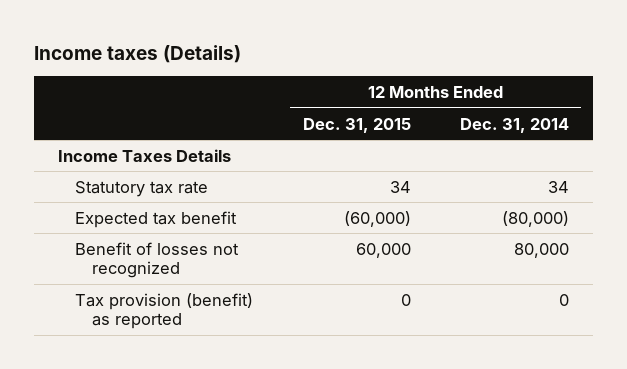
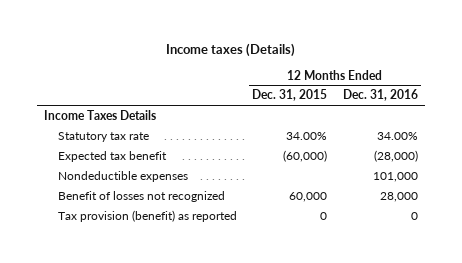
- | 12 Months Ended Dec. 31, 2015 | 12 Months Ended Dec. 31, 2014
+ | 12 Months Ended Dec. 31, 2015 | 12 Months Ended Dec. 31, 2016
- Statutory tax rate | 34 | 34
+ Statutory tax rate | 34.00% | 34.00%
+ Nondeductible expenses | | 101,000

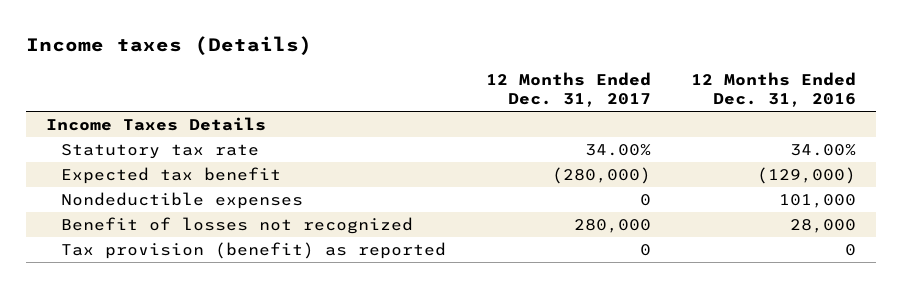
- | 12 Months Ended Dec. 31, 2015 | 12 Months Ended Dec. 31, 2016
+ | 12 Months Ended Dec. 31, 2017 | 12 Months Ended Dec. 31, 2016
- Expected tax benefit | (60,000) | (28,000)
+ Expected tax benefit | (280,000) | (129,000)

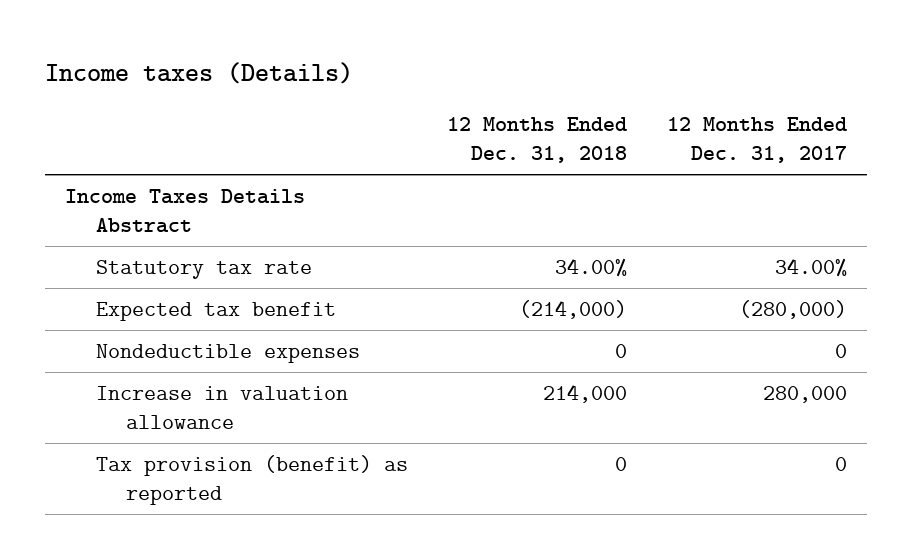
- | 12 Months Ended Dec. 31, 2017 | 12 Months Ended Dec. 31, 2016
+ | 12 Months Ended Dec. 31, 2018 | 12 Months Ended Dec. 31, 2017
- Income Taxes Details
+ Income Taxes Details Abstract
- Benefit of losses not recognized | 280,000 | 28,000
+ Increase in valuation allowance | 214,000 | 280,000

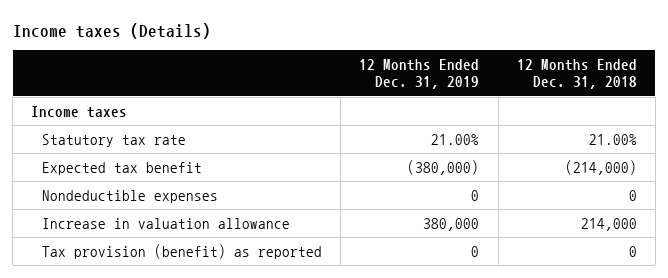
- | 12 Months Ended Dec. 31, 2018 | 12 Months Ended Dec. 31, 2017
+ | 12 Months Ended Dec. 31, 2019 | 12 Months Ended Dec. 31, 2018
- Income Taxes Details Abstract
- Statutory tax rate | 34.00% | 34.00%
+ Income taxes
+ Statutory tax rate | 21.00% | 21.00%

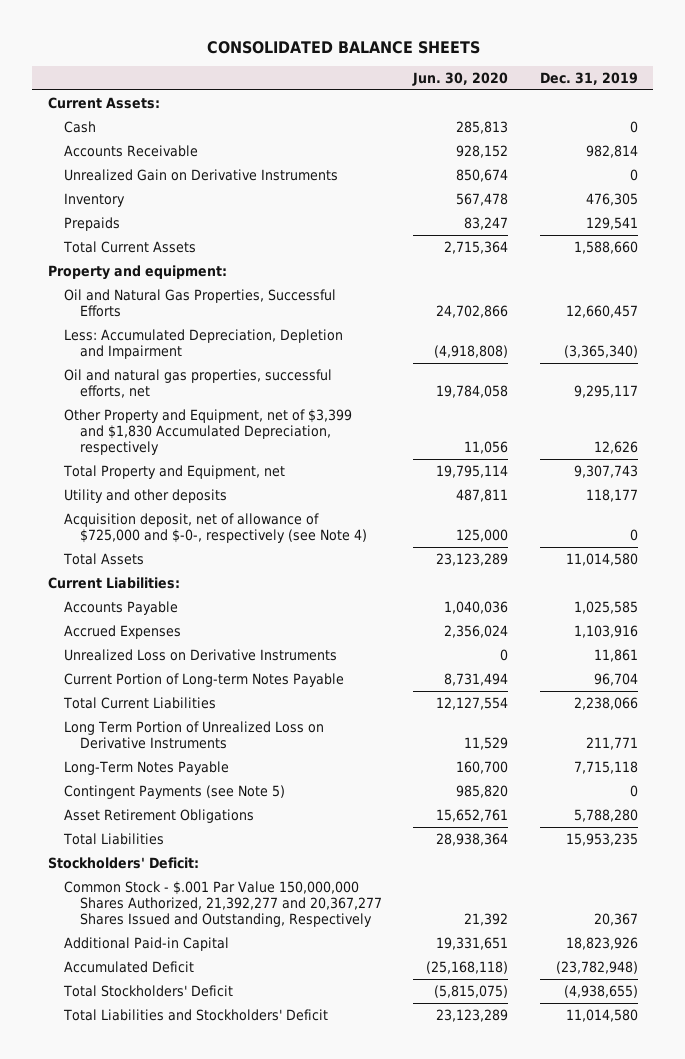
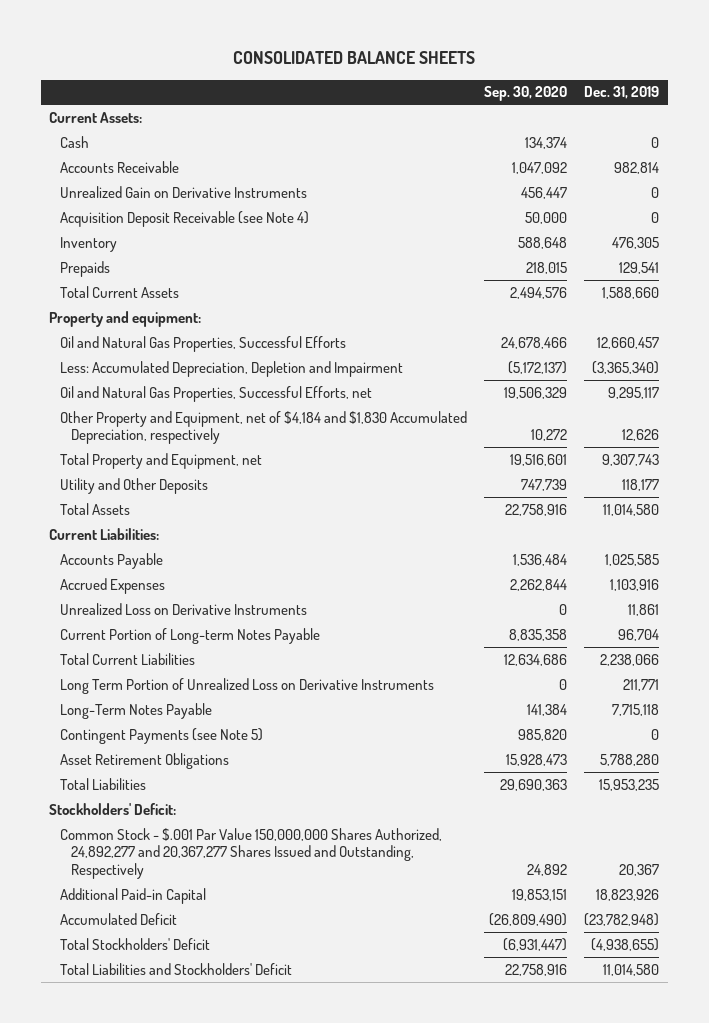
- | Jun. 30, 2020 | Dec. 31, 2019
+ | Sep. 30, 2020 | Dec. 31, 2019
+ Acquisition Deposit Receivable (see Note 4) | 50,000 | 0
- Oil and natural gas properties, successful efforts, net | 19,784,058 | 9,295,117
- Other Property and Equipment, net of $3,399 and $1,830 Accumulated Depreciation, respectively | 11,056 | 12,626
+ Oil and Natural Gas Properties, Successful Efforts, net | 19,506,329 | 9,295,117
+ Other Property and Equipment, net of $4,184 and $1,830 Accumulated Depreciation, respectively | 10,272 | 12,626
- Utility and other deposits | 487,811 | 118,177
- Acquisition deposit, net of allowance of $725,000 and $-0-, respectively (see Note 4) | 125,000 | 0
+ Utility and Other Deposits | 747,739 | 118,177
- Common Stock - $.001 Par Value 150,000,000 Shares Authorized, 21,392,277 and 20,367,277 Shares Issued and Outstanding, Respectively | 21,392 | 20,367
+ Common Stock - $.001 Par Value 150,000,000 Shares Authorized, 24,892,277 and 20,367,277 Shares Issued and Outstanding, Respectively | 24,892 | 20,367

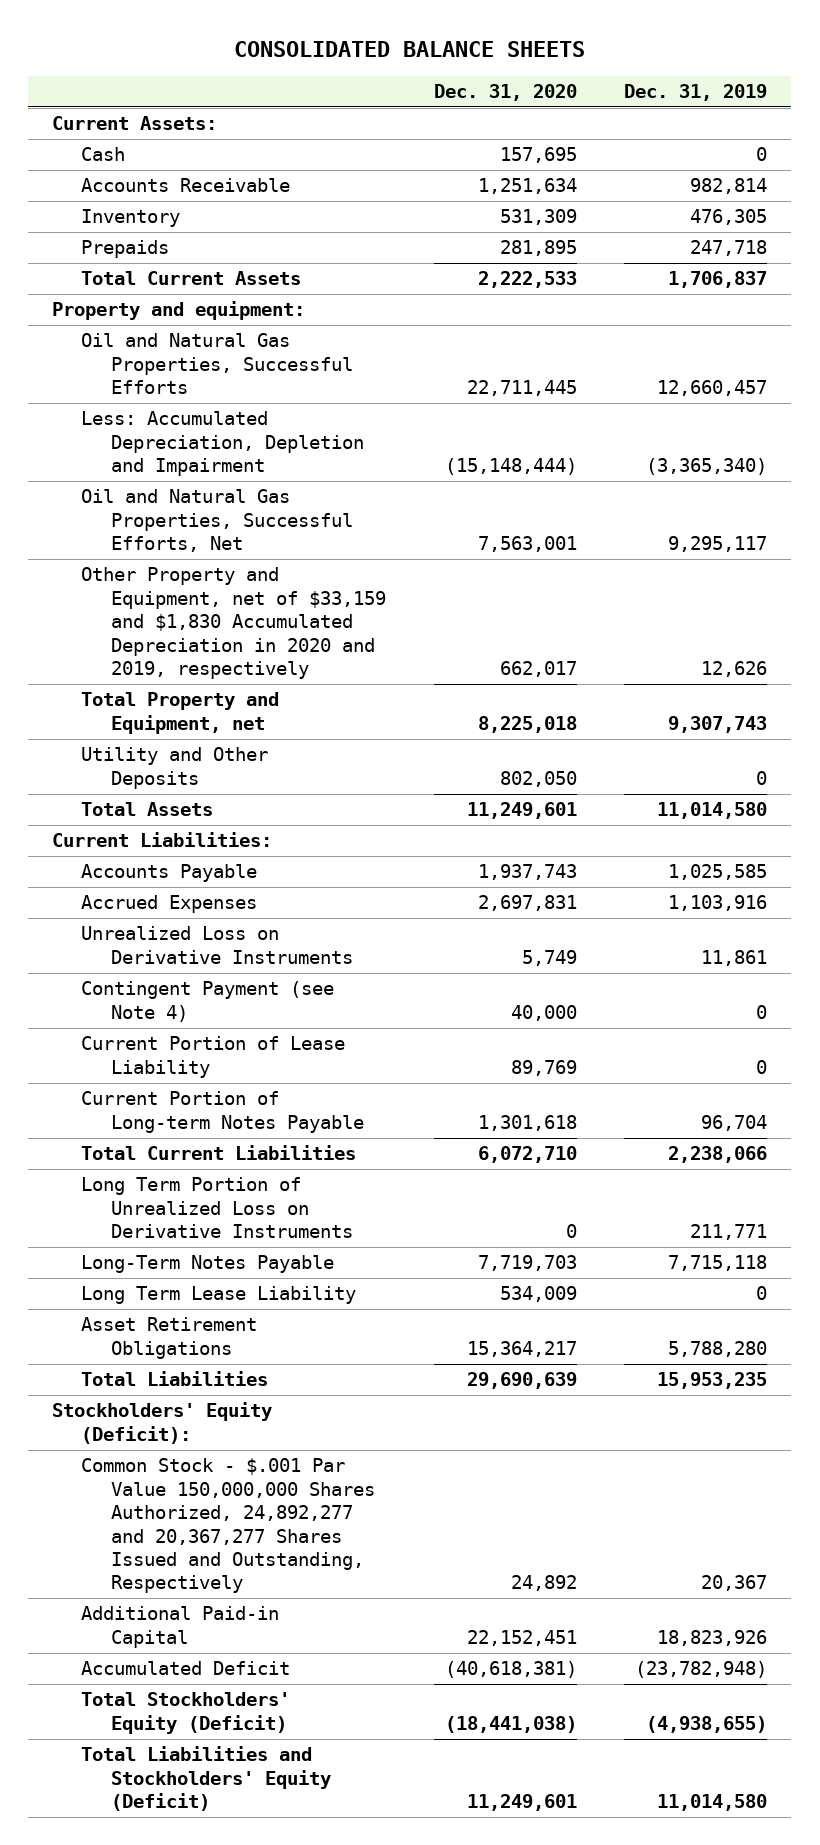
- | Sep. 30, 2020 | Dec. 31, 2019
+ | Dec. 31, 2020 | Dec. 31, 2019
- Unrealized Gain on Derivative Instruments | 456,447 | 0
- Acquisition Deposit Receivable (see Note 4) | 50,000 | 0
- Prepaids | 218,015 | 129,541
- Total Current Assets | 2,494,576 | 1,588,660
+ Prepaids | 281,895 | 247,718
+ Total Current Assets | 2,222,533 | 1,706,837
- Oil and Natural Gas Properties, Successful Efforts, net | 19,506,329 | 9,295,117
- Other Property and Equipment, net of $4,184 and $1,830 Accumulated Depreciation, respectively | 10,272 | 12,626
+ Oil and Natural Gas Properties, Successful Efforts, Net | 7,563,001 | 9,295,117
+ Other Property and Equipment, net of $33,159 and $1,830 Accumulated Depreciation in 2020 and 2019, respectively | 662,017 | 12,626
- Utility and Other Deposits | 747,739 | 118,177
+ Utility and Other Deposits | 802,050 | 0
+ Contingent Payment (see Note 4) | 40,000 | 0
+ Current Portion of Lease Liability | 89,769 | 0
- Contingent Payments (see Note 5) | 985,820 | 0
+ Long Term Lease Liability | 534,009 | 0
- Stockholders' Deficit:
+ Stockholders' Equity (Deficit):
- Total Stockholders' Deficit | (6,931,447) | (4,938,655)
- Total Liabilities and Stockholders' Deficit | 22,758,916 | 11,014,580
+ Total Stockholders' Equity (Deficit) | (18,441,038) | (4,938,655)
+ Total Liabilities and Stockholders' Equity (Deficit) | 11,249,601 | 11,014,580

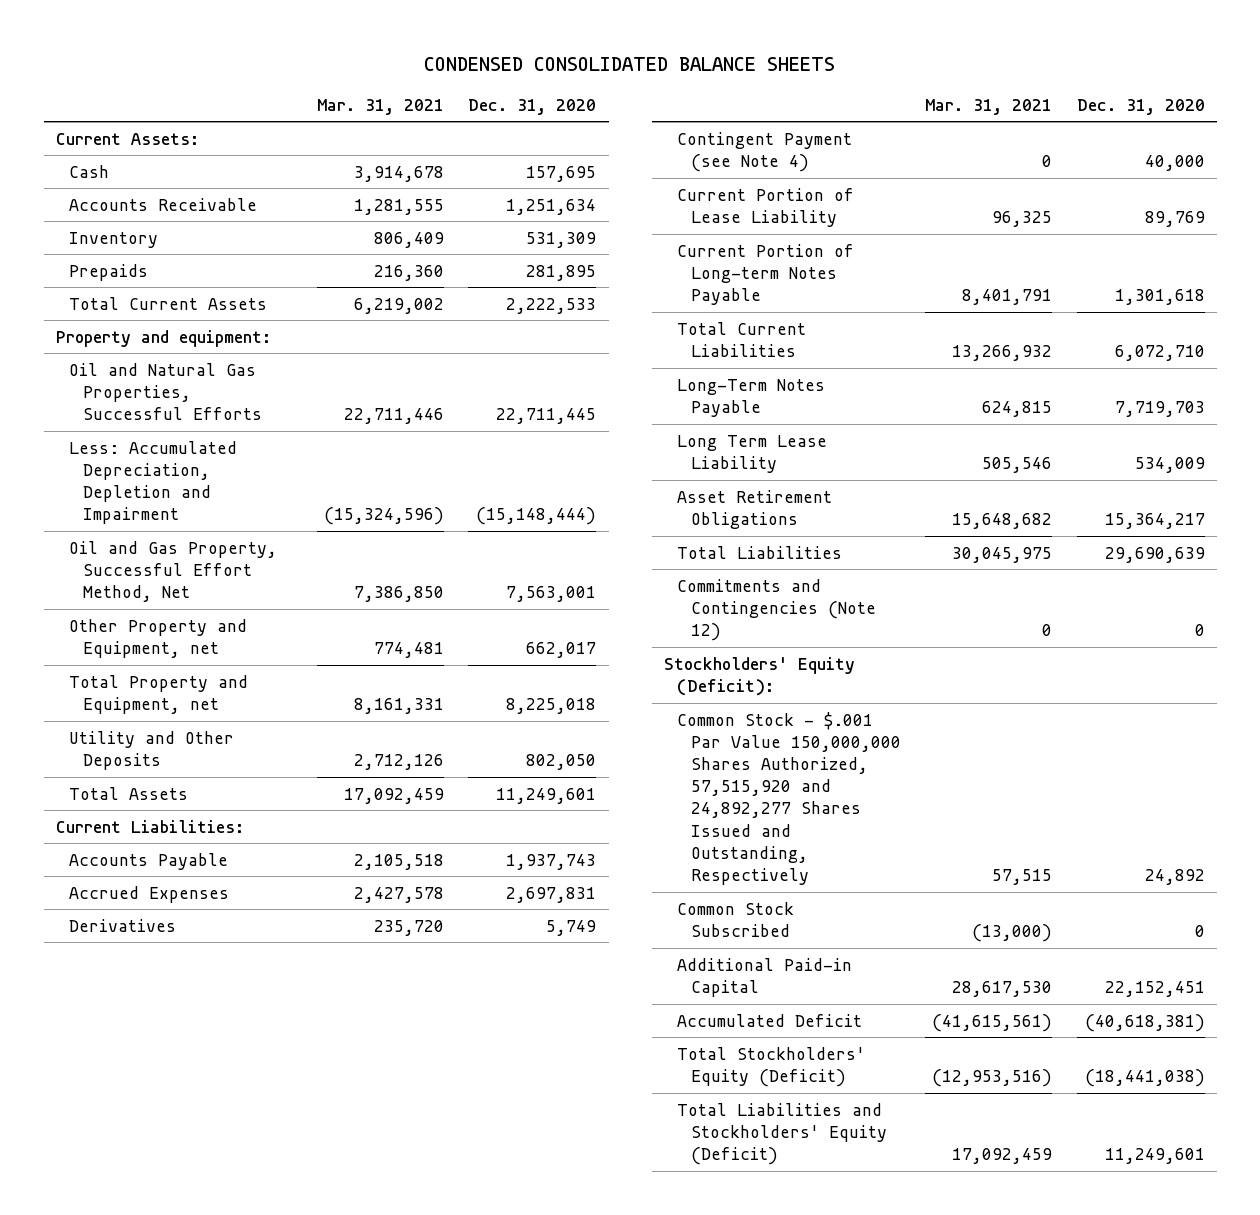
- CONSOLIDATED BALANCE SHEETS
+ CONDENSED CONSOLIDATED BALANCE SHEETS
- | Dec. 31, 2020 | Dec. 31, 2019
+ | Mar. 31, 2021 | Dec. 31, 2020
- Oil and Natural Gas Properties, Successful Efforts, Net | 7,563,001 | 9,295,117
- Other Property and Equipment, net of $33,159 and $1,830 Accumulated Depreciation in 2020 and 2019, respectively | 662,017 | 12,626
+ Oil and Gas Property, Successful Effort Method, Net | 7,386,850 | 7,563,001
+ Other Property and Equipment, net | 774,481 | 662,017
- Unrealized Loss on Derivative Instruments | 5,749 | 11,861
+ Derivatives | 235,720 | 5,749
- Long Term Portion of Unrealized Loss on Derivative Instruments | 0 | 211,771
+ Commitments and Contingencies (Note 12) | 0 | 0
- Common Stock - $.001 Par Value 150,000,000 Shares Authorized, 24,892,277 and 20,367,277 Shares Issued and Outstanding, Respectively | 24,892 | 20,367
+ Common Stock - $.001 Par Value 150,000,000 Shares Authorized, 57,515,920 and 24,892,277 Shares Issued and Outstanding, Respectively | 57,515 | 24,892
+ Common Stock Subscribed | (13,000) | 0

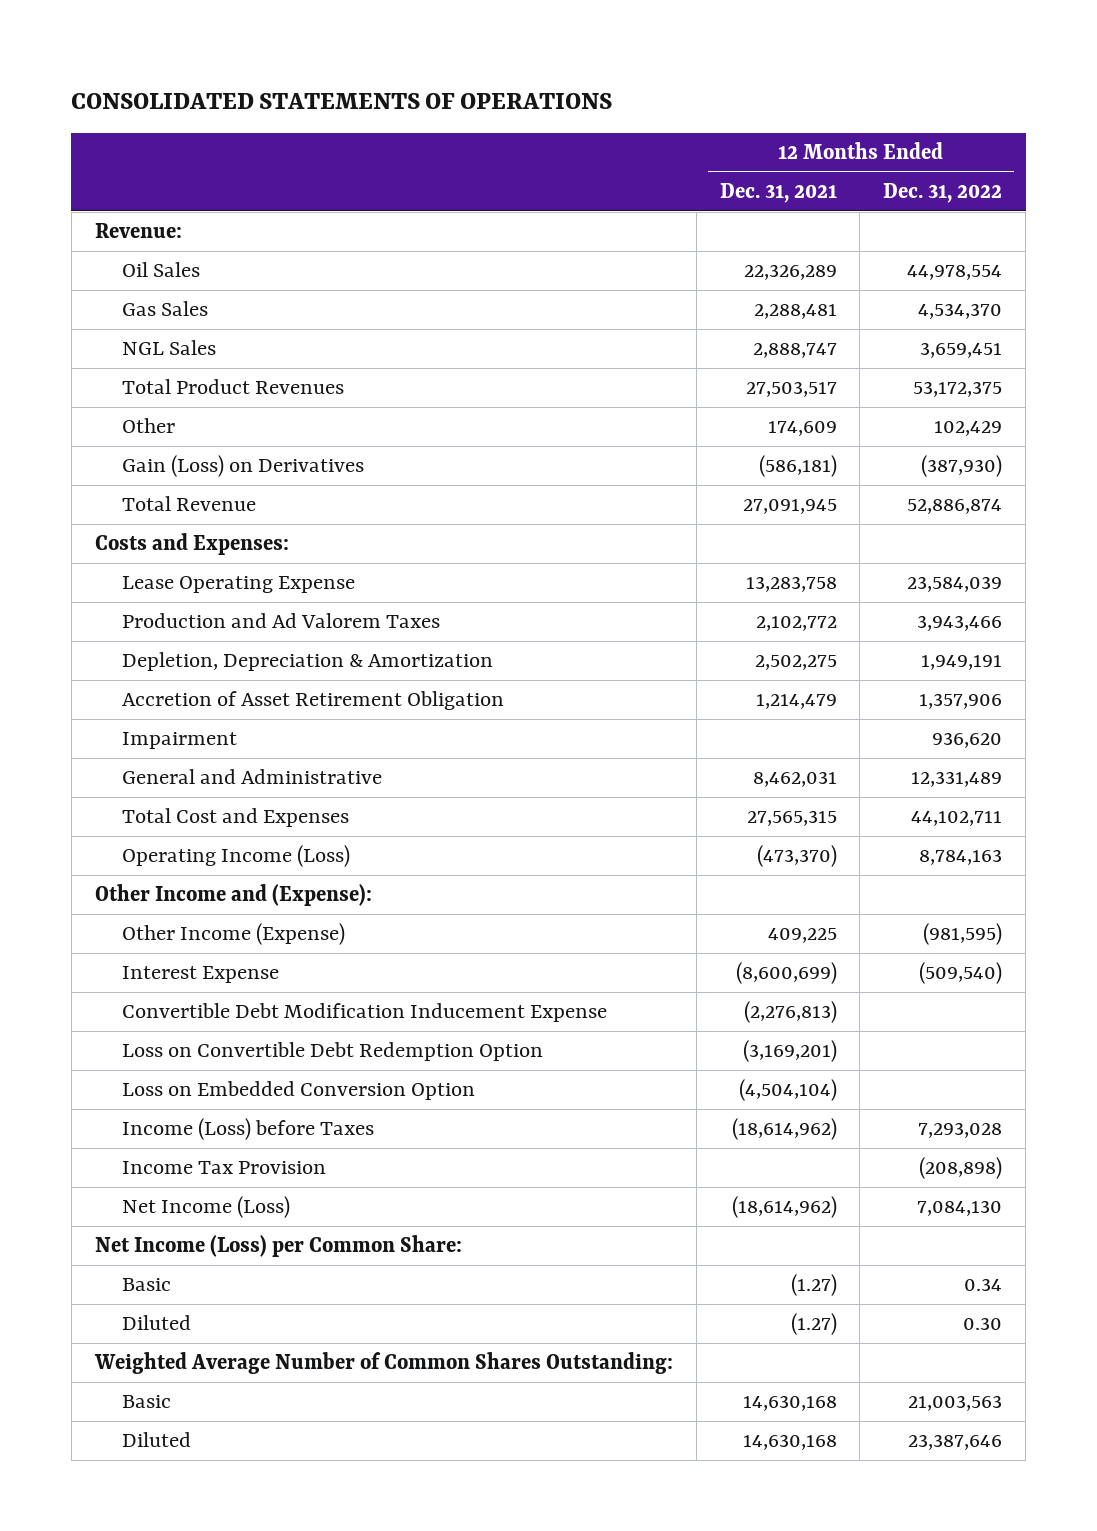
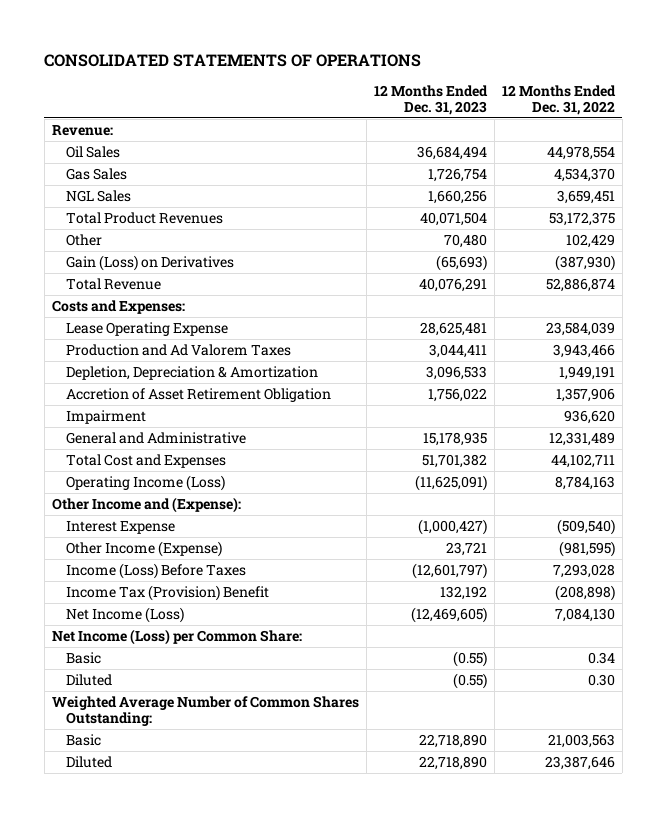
- | 12 Months Ended Dec. 31, 2021 | 12 Months Ended Dec. 31, 2022
+ | 12 Months Ended Dec. 31, 2023 | 12 Months Ended Dec. 31, 2022
- Convertible Debt Modification Inducement Expense | (2,276,813) |
- Loss on Convertible Debt Redemption Option | (3,169,201) |
- Loss on Embedded Conversion Option | (4,504,104) |
- Income (Loss) before Taxes | (18,614,962) | 7,293,028
- Income Tax Provision | | (208,898)
moved down: Other Income (Expense) | 23,721 | (981,595)
+ Income (Loss) Before Taxes | (12,601,797) | 7,293,028
+ Income Tax (Provision) Benefit | 132,192 | (208,898)

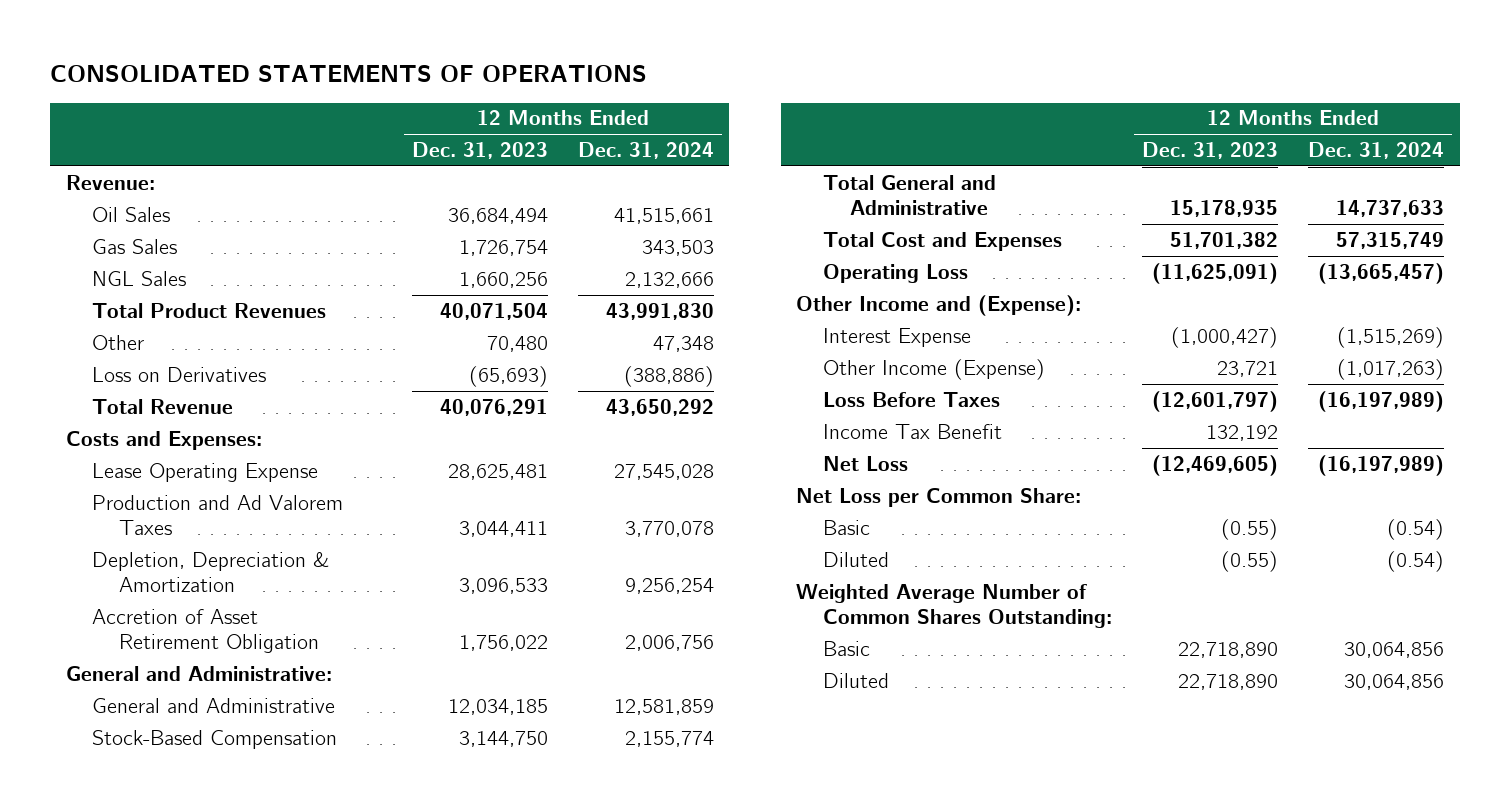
- | 12 Months Ended Dec. 31, 2023 | 12 Months Ended Dec. 31, 2022
+ | 12 Months Ended Dec. 31, 2023 | 12 Months Ended Dec. 31, 2024
- Gain (Loss) on Derivatives | (65,693) | (387,930)
+ Loss on Derivatives | (65,693) | (388,886)
- Impairment | | 936,620
- General and Administrative | 15,178,935 | 12,331,489
+ General and Administrative:
+ General and Administrative | 12,034,185 | 12,581,859
+ Stock-Based Compensation | 3,144,750 | 2,155,774
+ Total General and Administrative | 15,178,935 | 14,737,633
- Operating Income (Loss) | (11,625,091) | 8,784,163
+ Operating Loss | (11,625,091) | (13,665,457)
- Income (Loss) Before Taxes | (12,601,797) | 7,293,028
- Income Tax (Provision) Benefit | 132,192 | (208,898)
- Net Income (Loss) | (12,469,605) | 7,084,130
- Net Income (Loss) per Common Share:
+ Loss Before Taxes | (12,601,797) | (16,197,989)
+ Income Tax Benefit | 132,192 |
+ Net Loss | (12,469,605) | (16,197,989)
+ Net Loss per Common Share:

